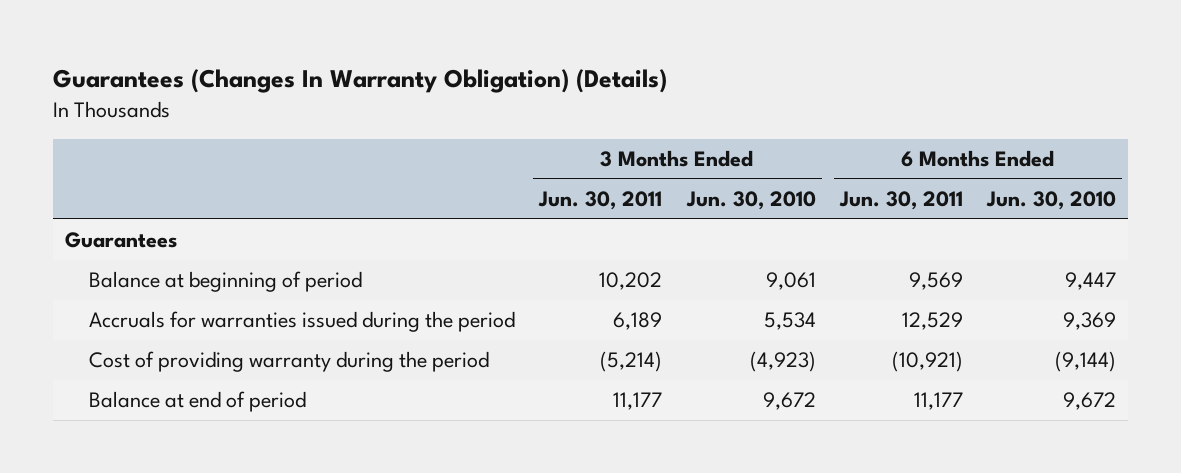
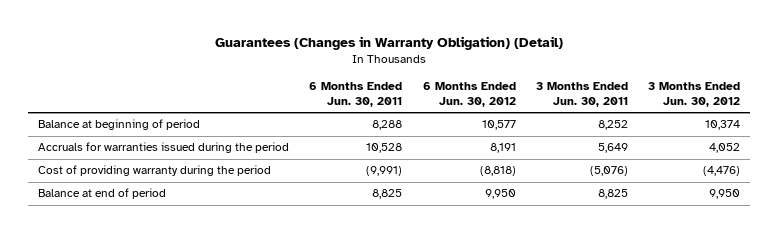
- Guarantees (Changes In Warranty Obligation) (Details)
+ Guarantees (Changes in Warranty Obligation) (Detail)
- | 3 Months Ended Jun. 30, 2011 | 3 Months Ended Jun. 30, 2010 | 6 Months Ended Jun. 30, 2011 | 6 Months Ended Jun. 30, 2010
+ | 6 Months Ended Jun. 30, 2011 | 6 Months Ended Jun. 30, 2012 | 3 Months Ended Jun. 30, 2011 | 3 Months Ended Jun. 30, 2012
- Guarantees
- Balance at beginning of period | 10,202 | 9,061 | 9,569 | 9,447
- Accruals for warranties issued during the period | 6,189 | 5,534 | 12,529 | 9,369
- Cost of providing warranty during the period | (5,214) | (4,923) | (10,921) | (9,144)
- Balance at end of period | 11,177 | 9,672 | 11,177 | 9,672
+ Balance at beginning of period | 8,288 | 10,577 | 8,252 | 10,374
+ Accruals for warranties issued during the period | 10,528 | 8,191 | 5,649 | 4,052
+ Cost of providing warranty during the period | (9,991) | (8,818) | (5,076) | (4,476)
+ Balance at end of period | 8,825 | 9,950 | 8,825 | 9,950

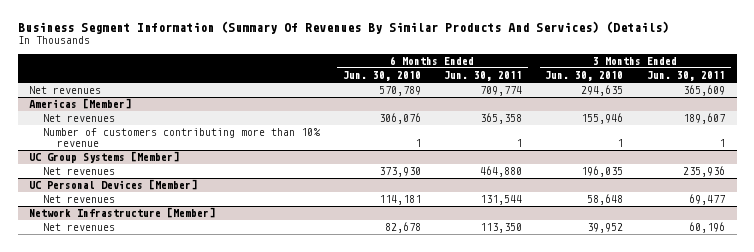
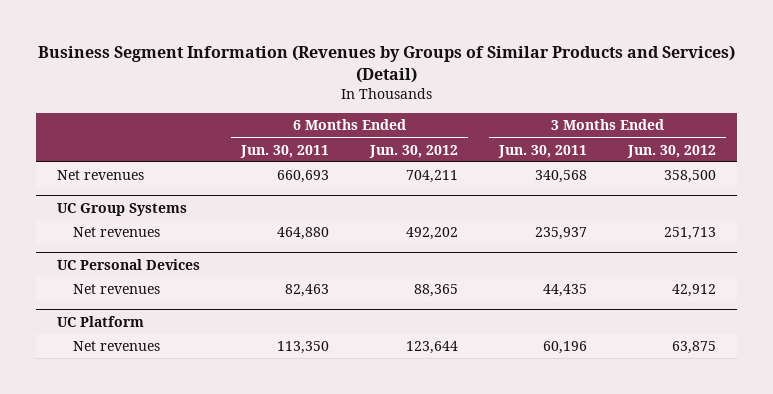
- Business Segment Information (Summary Of Revenues By Similar Products And Services) (Details)
+ Business Segment Information (Revenues by Groups of Similar Products and Services) (Detail)
- | 6 Months Ended Jun. 30, 2010 | 6 Months Ended Jun. 30, 2011 | 3 Months Ended Jun. 30, 2010 | 3 Months Ended Jun. 30, 2011
+ | 6 Months Ended Jun. 30, 2011 | 6 Months Ended Jun. 30, 2012 | 3 Months Ended Jun. 30, 2011 | 3 Months Ended Jun. 30, 2012
- Net revenues | 570,789 | 709,774 | 294,635 | 365,609
- Americas [Member]
- Net revenues | 306,076 | 365,358 | 155,946 | 189,607
- Number of customers contributing more than 10% revenue | 1 | 1 | 1 | 1
- UC Group Systems [Member]
- Net revenues | 373,930 | 464,880 | 196,035 | 235,936
- UC Personal Devices [Member]
- Net revenues | 114,181 | 131,544 | 58,648 | 69,477
- Network Infrastructure [Member]
+ Net revenues | 660,693 | 704,211 | 340,568 | 358,500
+ UC Group Systems
+ Net revenues | 464,880 | 492,202 | 235,937 | 251,713
+ UC Personal Devices
+ Net revenues | 82,463 | 88,365 | 44,435 | 42,912
+ UC Platform

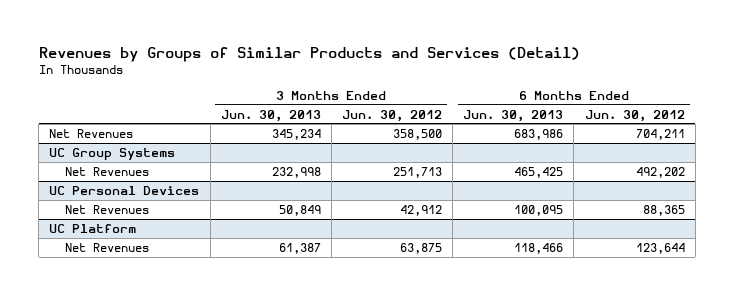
- Business Segment Information (Revenues by Groups of Similar Products and Services) (Detail)
+ Revenues by Groups of Similar Products and Services (Detail)
- | 6 Months Ended Jun. 30, 2011 | 6 Months Ended Jun. 30, 2012 | 3 Months Ended Jun. 30, 2011 | 3 Months Ended Jun. 30, 2012
+ | 3 Months Ended Jun. 30, 2013 | 3 Months Ended Jun. 30, 2012 | 6 Months Ended Jun. 30, 2013 | 6 Months Ended Jun. 30, 2012
- Net revenues | 660,693 | 704,211 | 340,568 | 358,500
+ Net Revenues | 345,234 | 358,500 | 683,986 | 704,211
@ UC Group Systems
- Net revenues | 464,880 | 492,202 | 235,937 | 251,713
+ Net Revenues | 232,998 | 251,713 | 465,425 | 492,202
@ UC Personal Devices
- Net revenues | 82,463 | 88,365 | 44,435 | 42,912
+ Net Revenues | 50,849 | 42,912 | 100,095 | 88,365
@ UC Platform
- Net revenues | 113,350 | 123,644 | 60,196 | 63,875
+ Net Revenues | 61,387 | 63,875 | 118,466 | 123,644

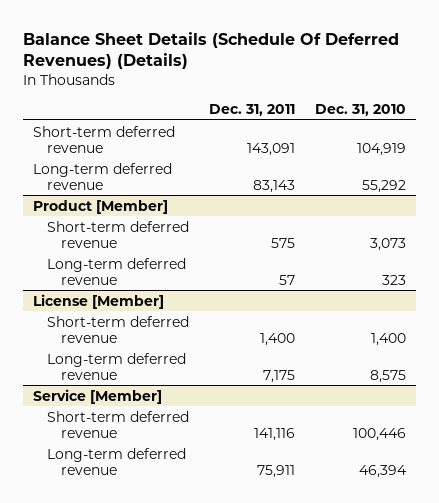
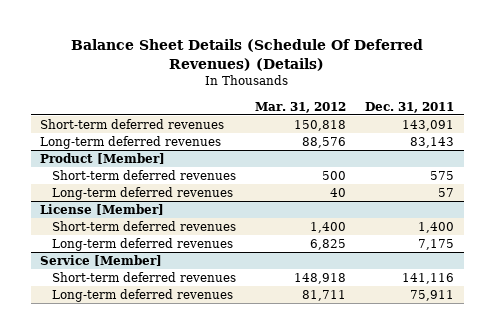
- | Dec. 31, 2011 | Dec. 31, 2010
+ | Mar. 31, 2012 | Dec. 31, 2011
- Short-term deferred revenue | 143,091 | 104,919
- Long-term deferred revenue | 83,143 | 55,292
+ Short-term deferred revenues | 150,818 | 143,091
+ Long-term deferred revenues | 88,576 | 83,143
@ Product [Member]
- Short-term deferred revenue | 575 | 3,073
- Long-term deferred revenue | 57 | 323
+ Short-term deferred revenues | 500 | 575
+ Long-term deferred revenues | 40 | 57
@ License [Member]
- Short-term deferred revenue | 1,400 | 1,400
- Long-term deferred revenue | 7,175 | 8,575
+ Short-term deferred revenues | 1,400 | 1,400
+ Long-term deferred revenues | 6,825 | 7,175
@ Service [Member]
- Short-term deferred revenue | 141,116 | 100,446
- Long-term deferred revenue | 75,911 | 46,394
+ Short-term deferred revenues | 148,918 | 141,116
+ Long-term deferred revenues | 81,711 | 75,911

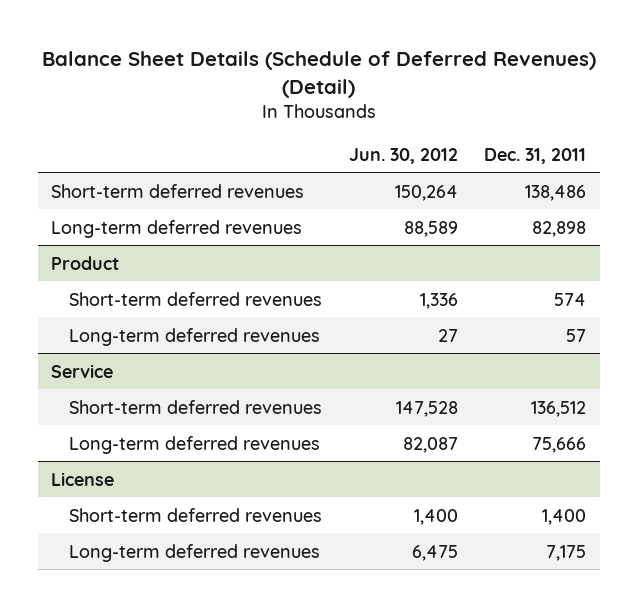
- Balance Sheet Details (Schedule Of Deferred Revenues) (Details)
+ Balance Sheet Details (Schedule of Deferred Revenues) (Detail)
- | Mar. 31, 2012 | Dec. 31, 2011
+ | Jun. 30, 2012 | Dec. 31, 2011
- Short-term deferred revenues | 150,818 | 143,091
- Long-term deferred revenues | 88,576 | 83,143
- Product [Member]
- Short-term deferred revenues | 500 | 575
+ Short-term deferred revenues | 150,264 | 138,486
+ Long-term deferred revenues | 88,589 | 82,898
+ Product
+ Short-term deferred revenues | 1,336 | 574
- License [Member]
+ Service
+ Short-term deferred revenues | 147,528 | 136,512
+ Long-term deferred revenues | 82,087 | 75,666
+ License
- Service [Member]
- Short-term deferred revenues | 148,918 | 141,116
- Long-term deferred revenues | 81,711 | 75,911

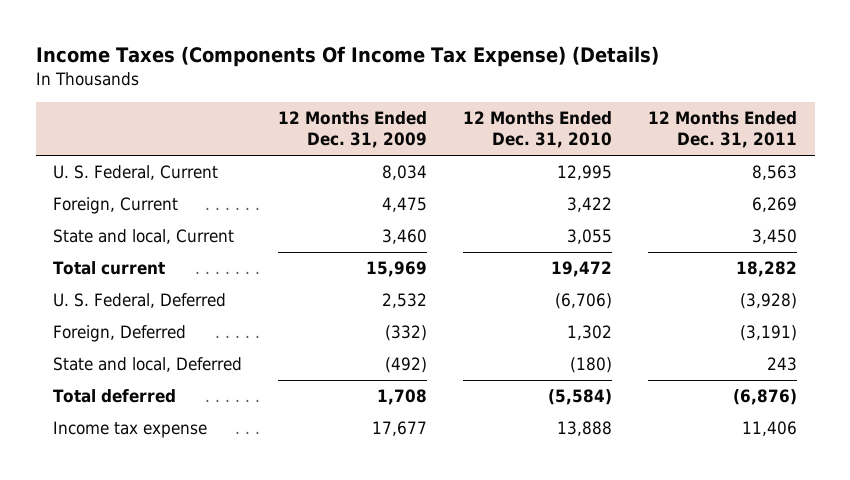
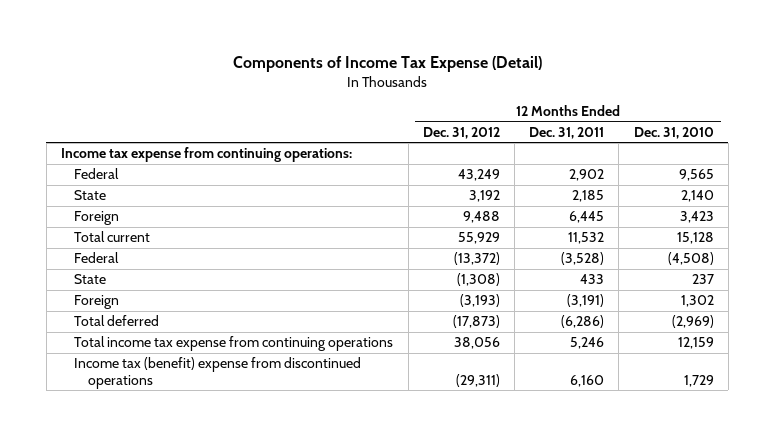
- Income Taxes (Components Of Income Tax Expense) (Details)
+ Components of Income Tax Expense (Detail)
- | 12 Months Ended Dec. 31, 2009 | 12 Months Ended Dec. 31, 2010 | 12 Months Ended Dec. 31, 2011
+ | 12 Months Ended Dec. 31, 2012 | 12 Months Ended Dec. 31, 2011 | 12 Months Ended Dec. 31, 2010
- U. S. Federal, Current | 8,034 | 12,995 | 8,563
- Foreign, Current | 4,475 | 3,422 | 6,269
- State and local, Current | 3,460 | 3,055 | 3,450
- Total current | 15,969 | 19,472 | 18,282
- U. S. Federal, Deferred | 2,532 | (6,706) | (3,928)
- Foreign, Deferred | (332) | 1,302 | (3,191)
- State and local, Deferred | (492) | (180) | 243
- Total deferred | 1,708 | (5,584) | (6,876)
- Income tax expense | 17,677 | 13,888 | 11,406
+ Income tax expense from continuing operations:
+ Federal | 43,249 | 2,902 | 9,565
+ State | 3,192 | 2,185 | 2,140
+ Foreign | 9,488 | 6,445 | 3,423
+ Total current | 55,929 | 11,532 | 15,128
+ Federal | (13,372) | (3,528) | (4,508)
+ State | (1,308) | 433 | 237
+ Foreign | (3,193) | (3,191) | 1,302
+ Total deferred | (17,873) | (6,286) | (2,969)
+ Total income tax expense from continuing operations | 38,056 | 5,246 | 12,159
+ Income tax (benefit) expense from discontinued operations | (29,311) | 6,160 | 1,729

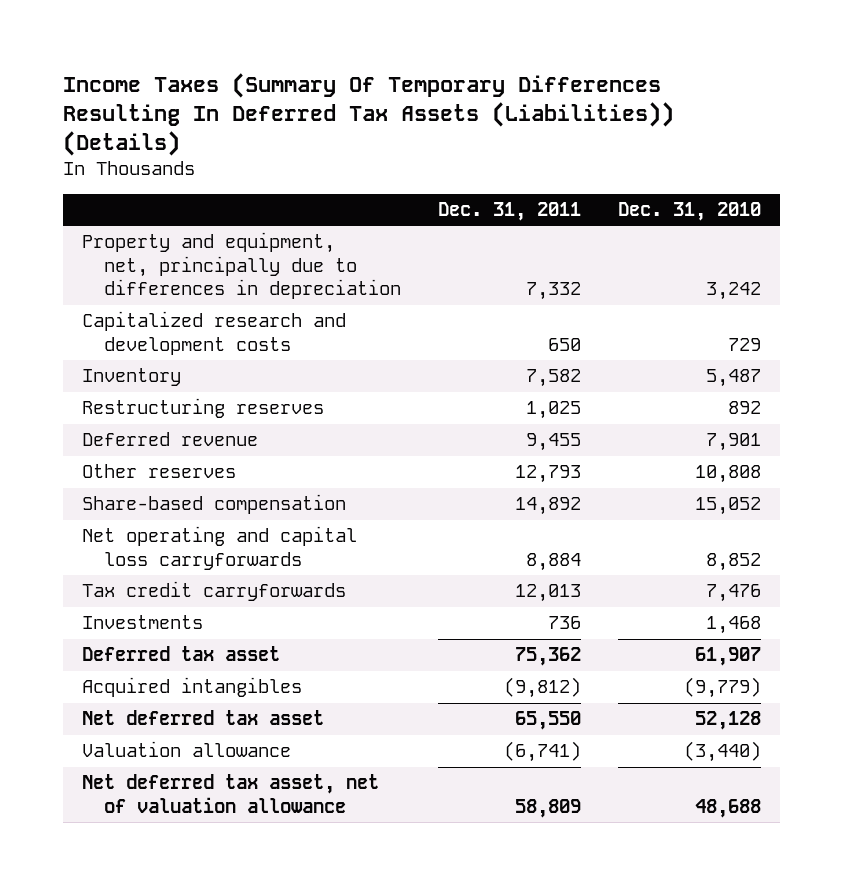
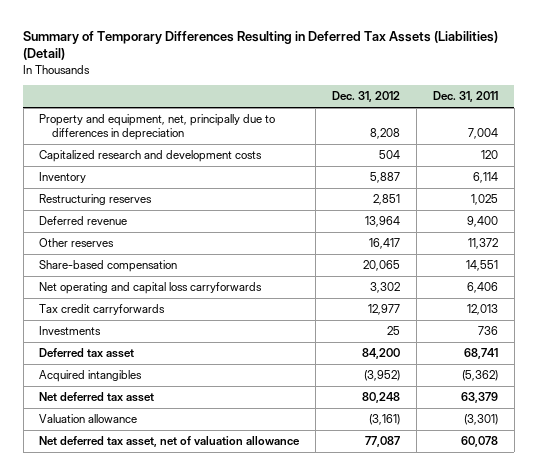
- Income Taxes (Summary Of Temporary Differences Resulting In Deferred Tax Assets (Liabilities)) (Details)
+ Summary of Temporary Differences Resulting in Deferred Tax Assets (Liabilities) (Detail)
- | Dec. 31, 2011 | Dec. 31, 2010
+ | Dec. 31, 2012 | Dec. 31, 2011
- Property and equipment, net, principally due to differences in depreciation | 7,332 | 3,242
- Capitalized research and development costs | 650 | 729
- Inventory | 7,582 | 5,487
+ Property and equipment, net, principally due to differences in depreciation | 8,208 | 7,004
+ Capitalized research and development costs | 504 | 120
+ Inventory | 5,887 | 6,114
- Deferred revenue | 9,455 | 7,901
- Other reserves | 12,793 | 10,808
- Share-based compensation | 14,892 | 15,052
- Net operating and capital loss carryforwards | 8,884 | 8,852
+ Deferred revenue | 13,964 | 9,400
+ Other reserves | 16,417 | 11,372
+ Share-based compensation | 20,065 | 14,551
+ Net operating and capital loss carryforwards | 3,302 | 6,406
- Deferred tax asset | 75,362 | 61,907
- Acquired intangibles | (9,812) | (9,779)
- Net deferred tax asset | 65,550 | 52,128
- Valuation allowance | (6,741) | (3,440)
- Net deferred tax asset, net of valuation allowance | 58,809 | 48,688
+ Deferred tax asset | 84,200 | 68,741
+ Acquired intangibles | (3,952) | (5,362)
+ Net deferred tax asset | 80,248 | 63,379
+ Valuation allowance | (3,161) | (3,301)
+ Net deferred tax asset, net of valuation allowance | 77,087 | 60,078

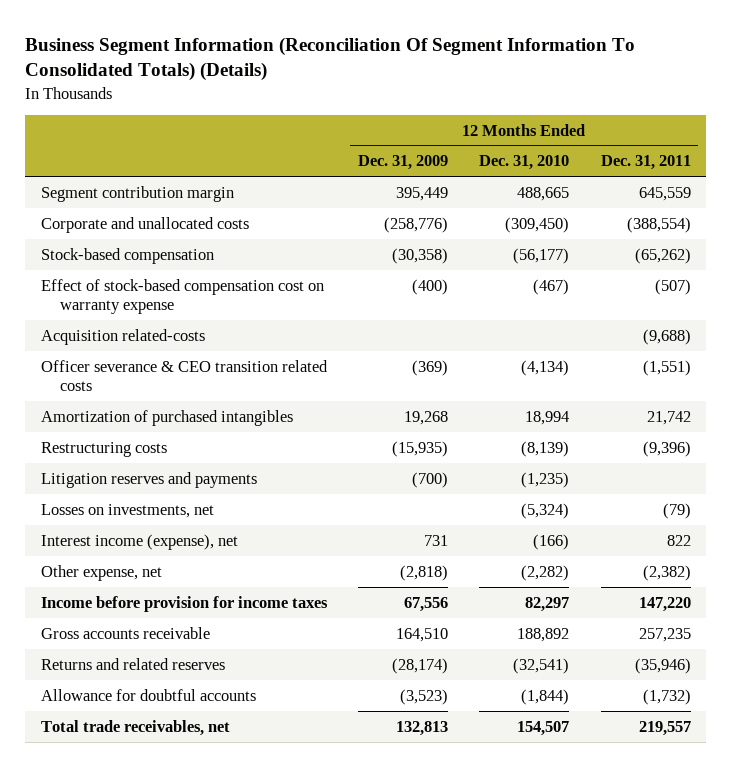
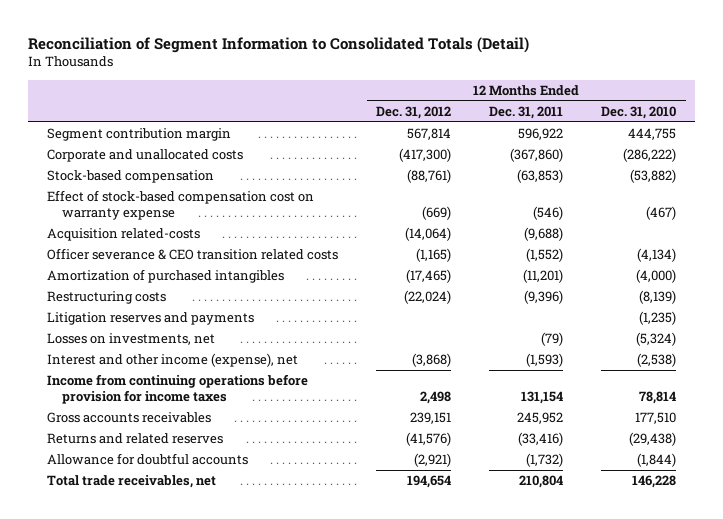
- Business Segment Information (Reconciliation Of Segment Information To Consolidated Totals) (Details)
+ Reconciliation of Segment Information to Consolidated Totals (Detail)
- | 12 Months Ended Dec. 31, 2009 | 12 Months Ended Dec. 31, 2010 | 12 Months Ended Dec. 31, 2011
+ | 12 Months Ended Dec. 31, 2012 | 12 Months Ended Dec. 31, 2011 | 12 Months Ended Dec. 31, 2010
- Segment contribution margin | 395,449 | 488,665 | 645,559
- Corporate and unallocated costs | (258,776) | (309,450) | (388,554)
- Stock-based compensation | (30,358) | (56,177) | (65,262)
- Effect of stock-based compensation cost on warranty expense | (400) | (467) | (507)
+ Segment contribution margin | 567,814 | 596,922 | 444,755
+ Corporate and unallocated costs | (417,300) | (367,860) | (286,222)
+ Stock-based compensation | (88,761) | (63,853) | (53,882)
+ Effect of stock-based compensation cost on warranty expense | (669) | (546) | (467)
- Officer severance & CEO transition related costs | (369) | (4,134) | (1,551)
- Amortization of purchased intangibles | 19,268 | 18,994 | 21,742
+ Officer severance & CEO transition related costs | (1,165) | (1,552) | (4,134)
+ Amortization of purchased intangibles | (17,465) | (11,201) | (4,000)
- Interest income (expense), net | 731 | (166) | 822
- Other expense, net | (2,818) | (2,282) | (2,382)
- Income before provision for income taxes | 67,556 | 82,297 | 147,220
- Gross accounts receivable | 164,510 | 188,892 | 257,235
- Returns and related reserves | (28,174) | (32,541) | (35,946)
+ Interest and other income (expense), net | (3,868) | (1,593) | (2,538)
+ Income from continuing operations before provision for income taxes | 2,498 | 131,154 | 78,814
+ Gross accounts receivables | 239,151 | 245,952 | 177,510
+ Returns and related reserves | (41,576) | (33,416) | (29,438)
- Total trade receivables, net | 132,813 | 154,507 | 219,557
+ Total trade receivables, net | 194,654 | 210,804 | 146,228

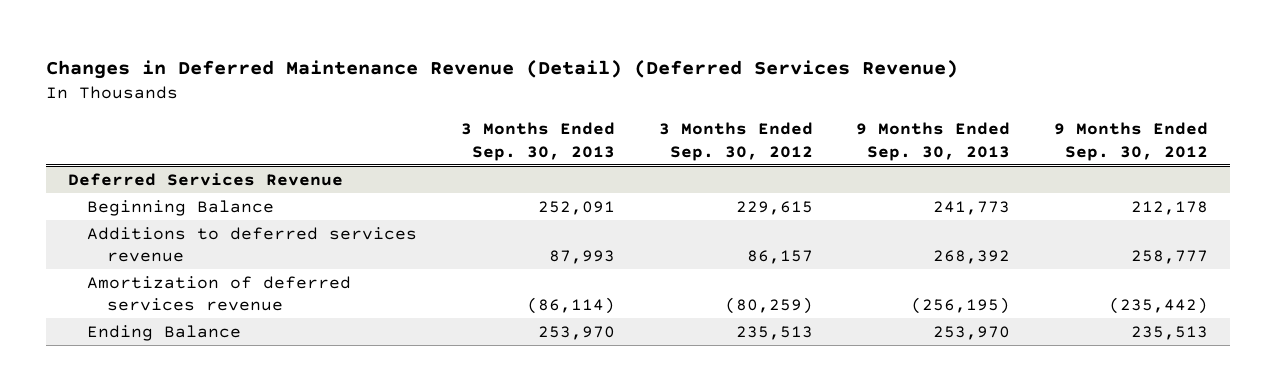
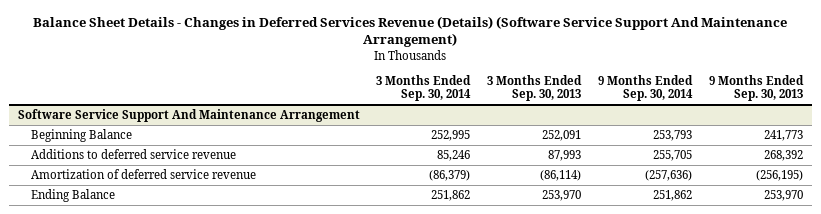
- Changes in Deferred Maintenance Revenue (Detail) (Deferred Services Revenue)
+ Balance Sheet Details - Changes in Deferred Services Revenue (Details) (Software Service Support And Maintenance Arrangement)
- | 3 Months Ended Sep. 30, 2013 | 3 Months Ended Sep. 30, 2012 | 9 Months Ended Sep. 30, 2013 | 9 Months Ended Sep. 30, 2012
+ | 3 Months Ended Sep. 30, 2014 | 3 Months Ended Sep. 30, 2013 | 9 Months Ended Sep. 30, 2014 | 9 Months Ended Sep. 30, 2013
- Deferred Services Revenue
+ Software Service Support And Maintenance Arrangement
- Additions to deferred services revenue | 87,993 | 86,157 | 268,392 | 258,777
- Amortization of deferred services revenue | (86,114) | (80,259) | (256,195) | (235,442)
+ Additions to deferred service revenue | 85,246 | 87,993 | 255,705 | 268,392
+ Amortization of deferred service revenue | (86,379) | (86,114) | (257,636) | (256,195)

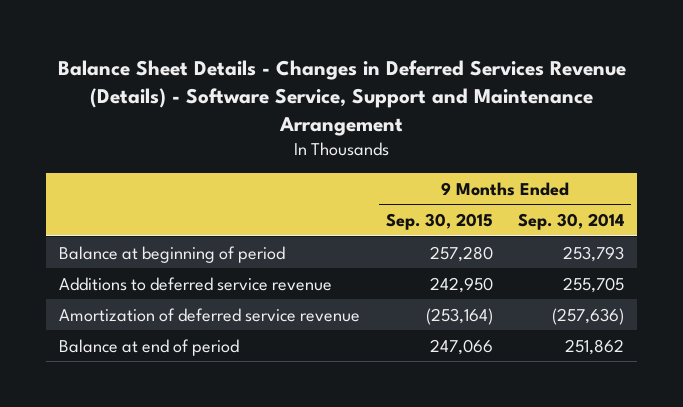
- Balance Sheet Details - Changes in Deferred Services Revenue (Details) (Software Service Support And Maintenance Arrangement)
+ Balance Sheet Details - Changes in Deferred Services Revenue (Details) - Software Service, Support and Maintenance Arrangement
- | 3 Months Ended Sep. 30, 2014 | 3 Months Ended Sep. 30, 2013 | 9 Months Ended Sep. 30, 2014 | 9 Months Ended Sep. 30, 2013
+ | 9 Months Ended Sep. 30, 2015 | 9 Months Ended Sep. 30, 2014
- Software Service Support And Maintenance Arrangement
- Beginning Balance | 252,995 | 252,091 | 253,793 | 241,773
+ Balance at beginning of period | 257,280 | 253,793
- Ending Balance | 251,862 | 253,970 | 251,862 | 253,970
+ Balance at end of period | 247,066 | 251,862

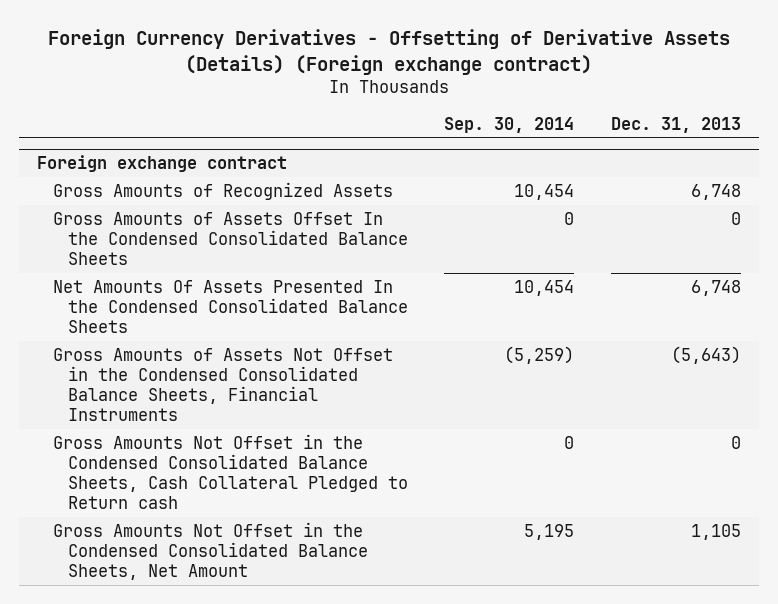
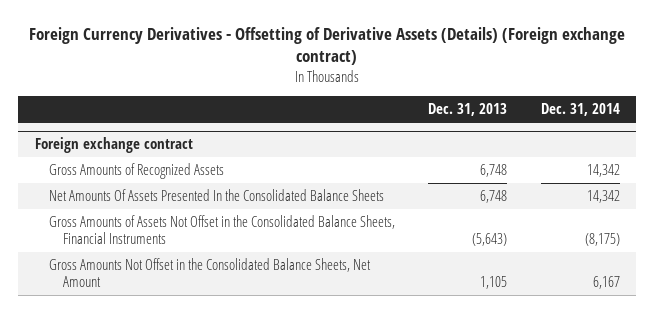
- | Sep. 30, 2014 | Dec. 31, 2013
+ | Dec. 31, 2013 | Dec. 31, 2014
@ Foreign exchange contract
- Gross Amounts of Assets Offset In the Condensed Consolidated Balance Sheets | 0 | 0
- Net Amounts Of Assets Presented In the Condensed Consolidated Balance Sheets | 10,454 | 6,748
- Gross Amounts of Assets Not Offset in the Condensed Consolidated Balance Sheets, Financial Instruments | (5,259) | (5,643)
- Gross Amounts Not Offset in the Condensed Consolidated Balance Sheets, Cash Collateral Pledged to Return cash | 0 | 0
- Gross Amounts Not Offset in the Condensed Consolidated Balance Sheets, Net Amount | 5,195 | 1,105
+ Net Amounts Of Assets Presented In the Consolidated Balance Sheets | 6,748 | 14,342
+ Gross Amounts of Assets Not Offset in the Consolidated Balance Sheets, Financial Instruments | (5,643) | (8,175)
+ Gross Amounts Not Offset in the Consolidated Balance Sheets, Net Amount | 1,105 | 6,167

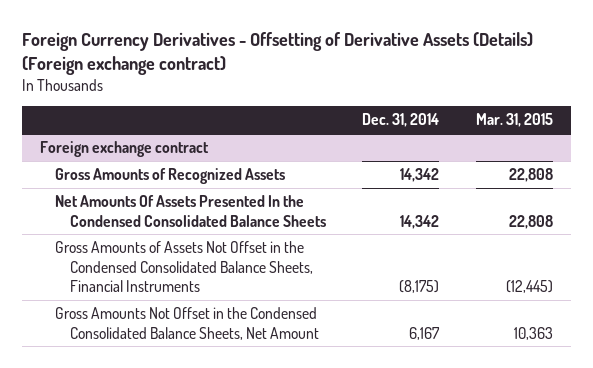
- | Dec. 31, 2013 | Dec. 31, 2014
+ | Dec. 31, 2014 | Mar. 31, 2015
@ Foreign exchange contract
- Net Amounts Of Assets Presented In the Consolidated Balance Sheets | 6,748 | 14,342
- Gross Amounts of Assets Not Offset in the Consolidated Balance Sheets, Financial Instruments | (5,643) | (8,175)
- Gross Amounts Not Offset in the Consolidated Balance Sheets, Net Amount | 1,105 | 6,167
+ Net Amounts Of Assets Presented In the Condensed Consolidated Balance Sheets | 14,342 | 22,808
+ Gross Amounts of Assets Not Offset in the Condensed Consolidated Balance Sheets, Financial Instruments | (8,175) | (12,445)
+ Gross Amounts Not Offset in the Condensed Consolidated Balance Sheets, Net Amount | 6,167 | 10,363

